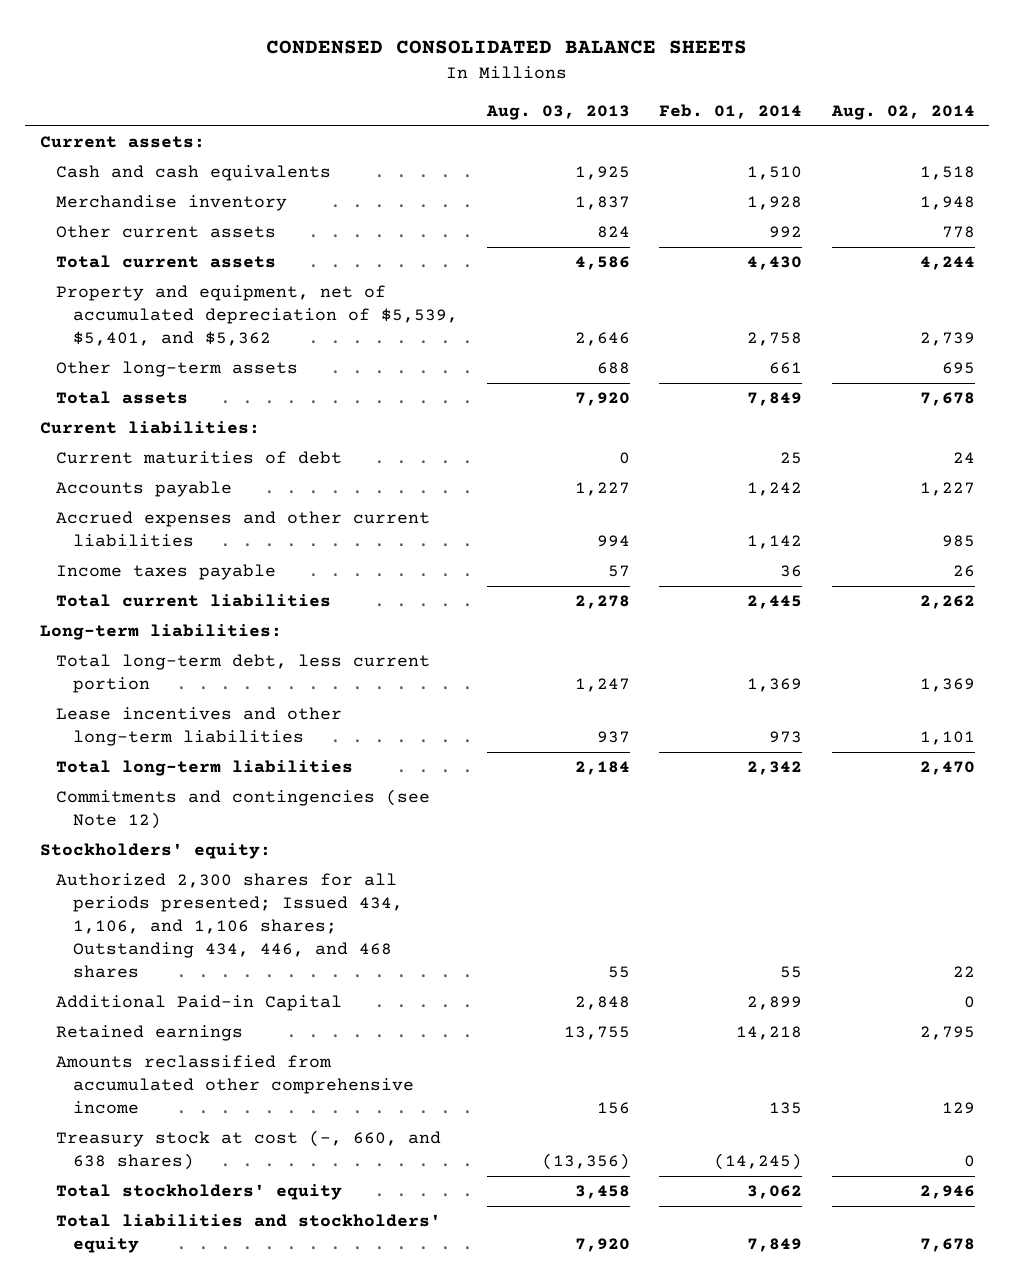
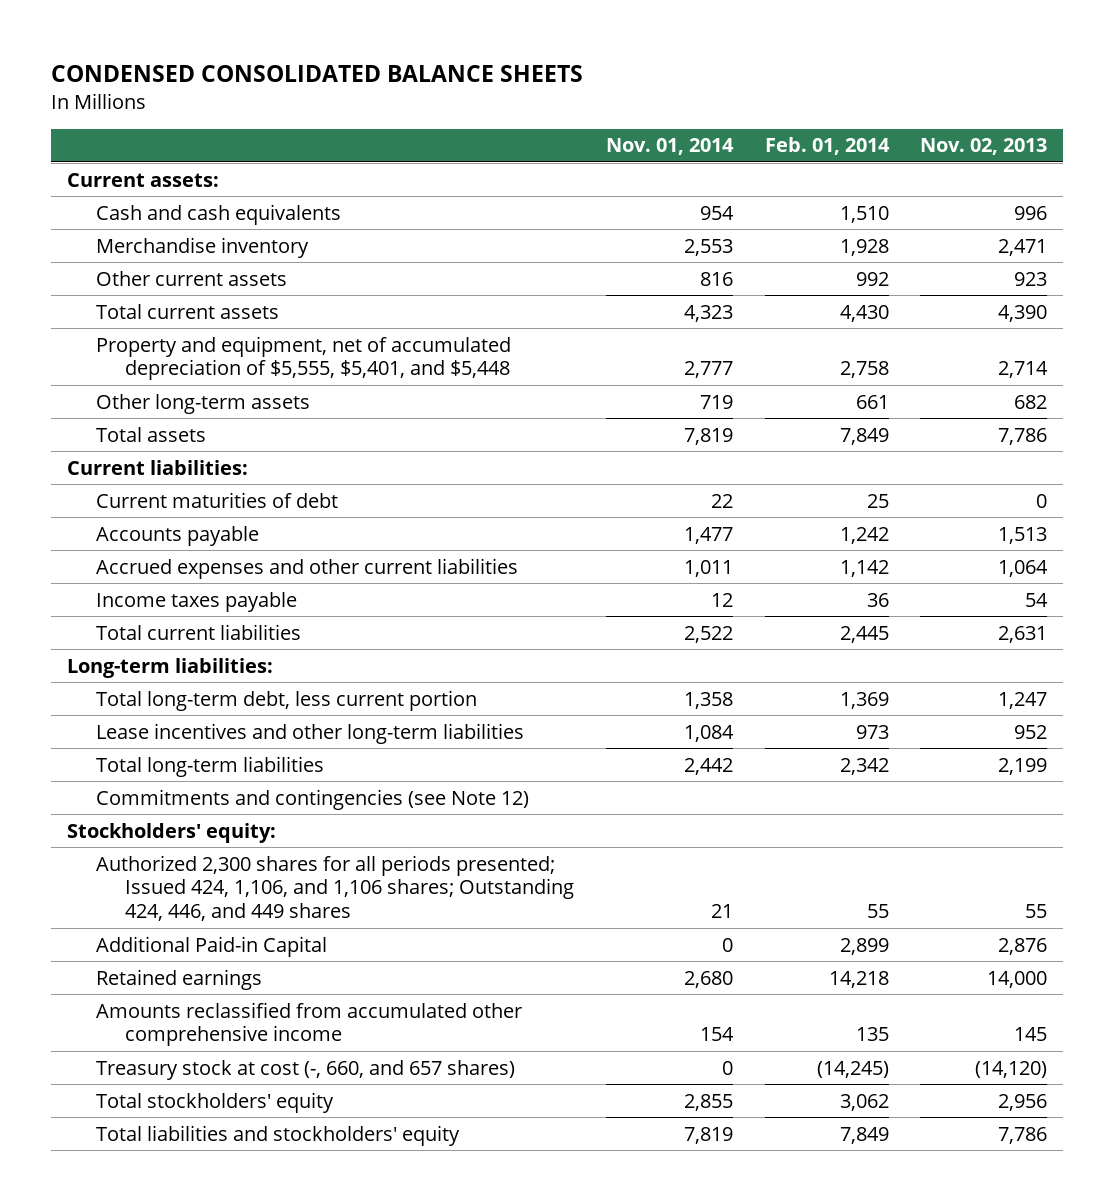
- | Aug. 03, 2013 | Feb. 01, 2014 | Aug. 02, 2014
+ | Nov. 01, 2014 | Feb. 01, 2014 | Nov. 02, 2013
- Property and equipment, net of accumulated depreciation of $5,539, $5,401, and $5,362 | 2,646 | 2,758 | 2,739
+ Property and equipment, net of accumulated depreciation of $5,555, $5,401, and $5,448 | 2,777 | 2,758 | 2,714
- Authorized 2,300 shares for all periods presented; Issued 434, 1,106, and 1,106 shares; Outstanding 434, 446, and 468 shares | 55 | 55 | 22
+ Authorized 2,300 shares for all periods presented; Issued 424, 1,106, and 1,106 shares; Outstanding 424, 446, and 449 shares | 21 | 55 | 55
- Treasury stock at cost (-, 660, and 638 shares) | (13,356) | (14,245) | 0
+ Treasury stock at cost (-, 660, and 657 shares) | 0 | (14,245) | (14,120)

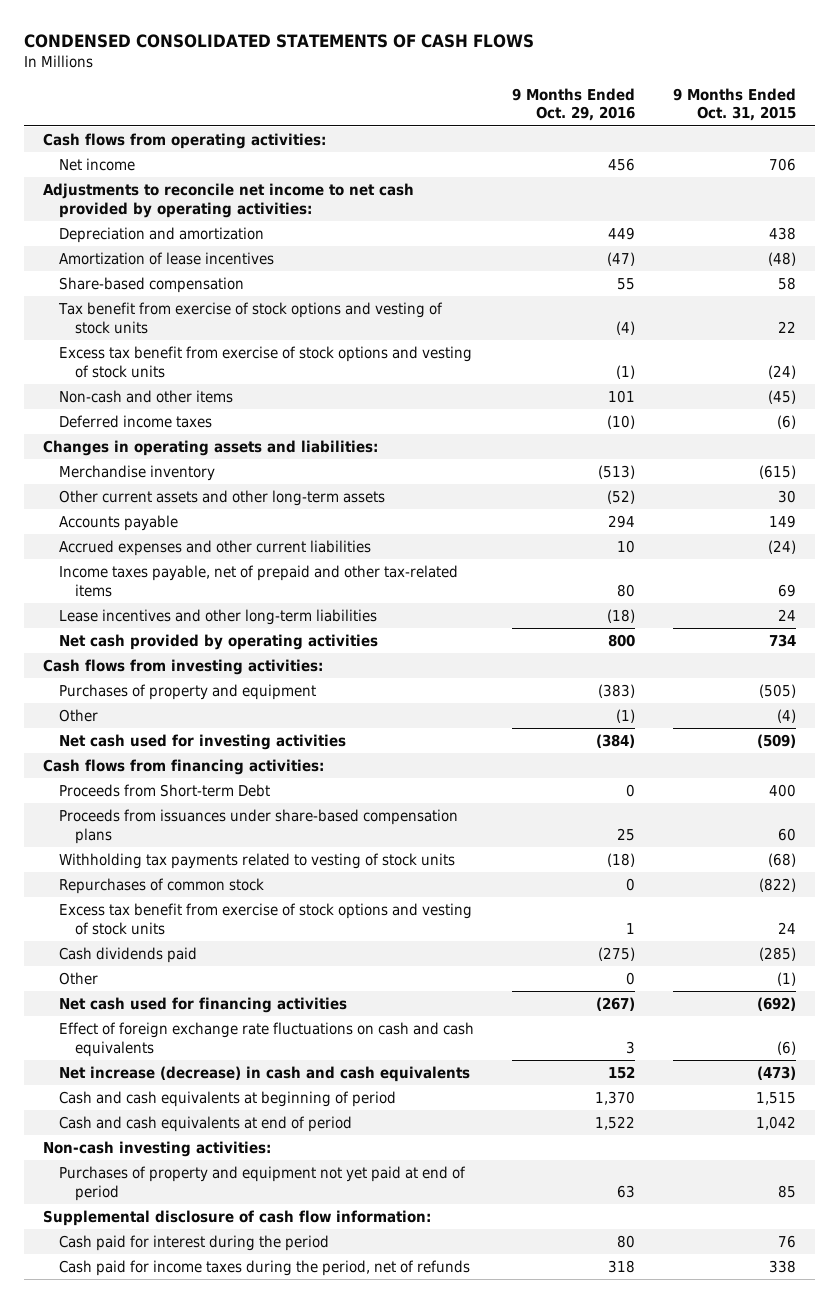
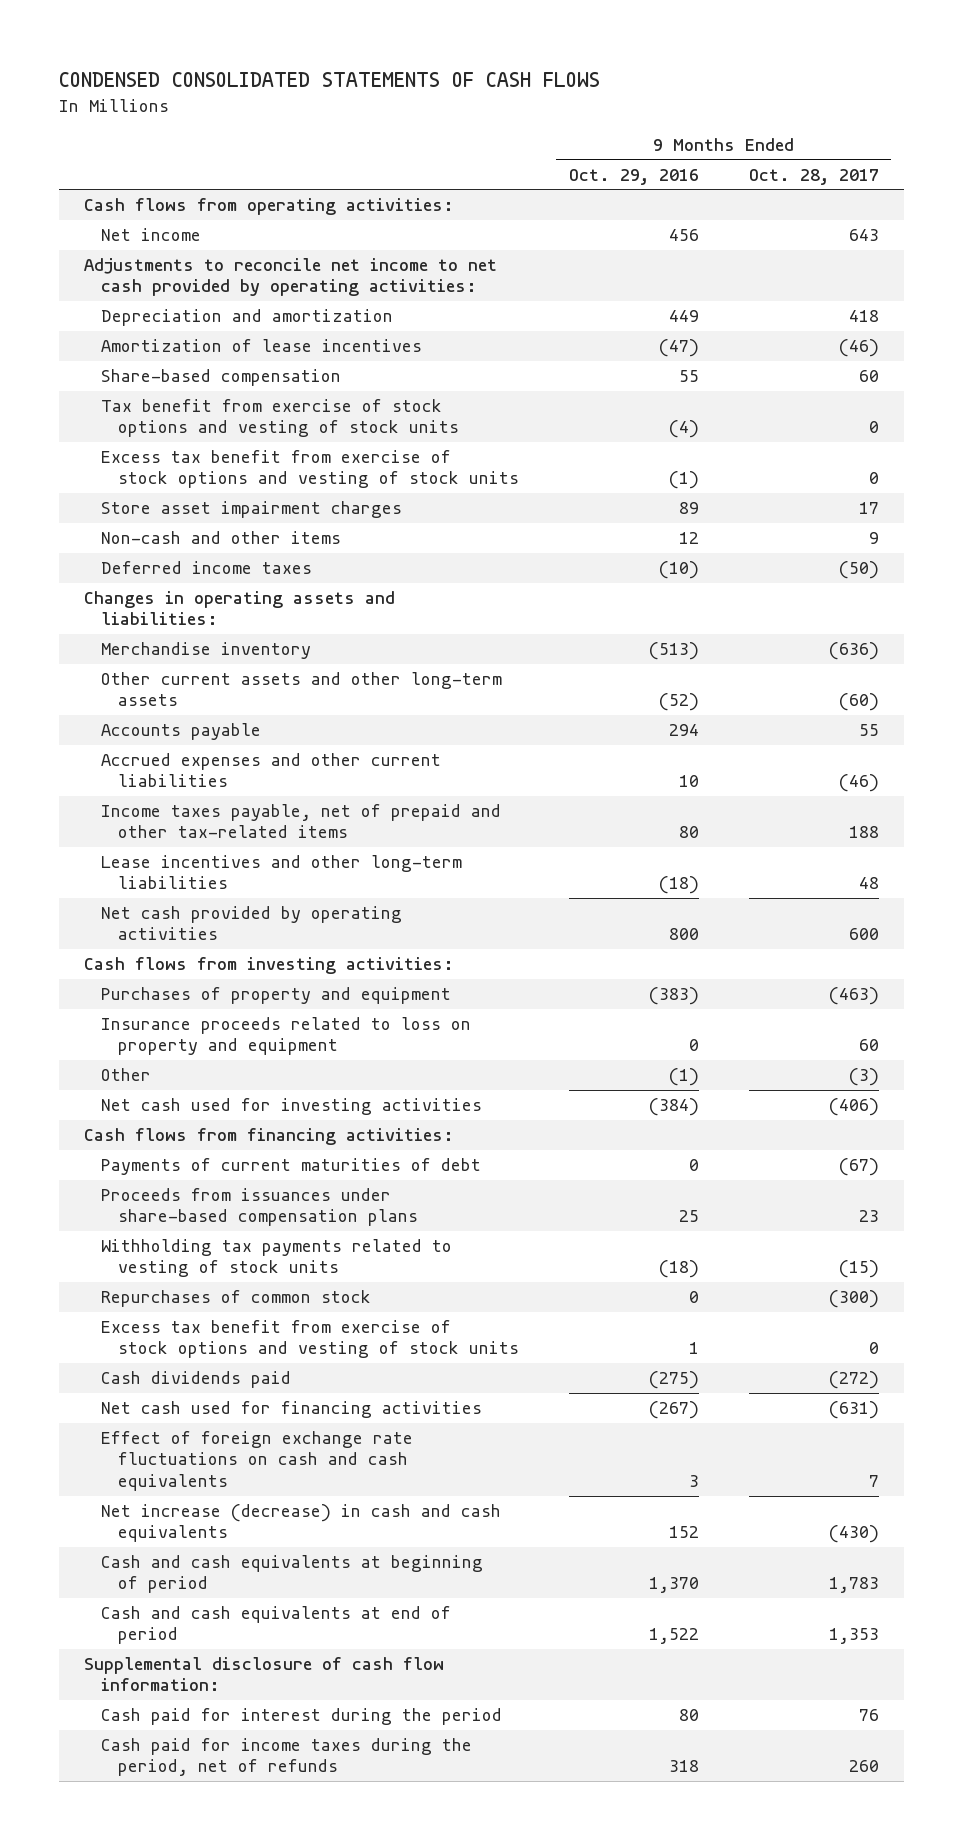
- | 9 Months Ended Oct. 29, 2016 | 9 Months Ended Oct. 31, 2015
+ | 9 Months Ended Oct. 29, 2016 | 9 Months Ended Oct. 28, 2017
- Non-cash and other items | 101 | (45)
+ Store asset impairment charges | 89 | 17
+ Non-cash and other items | 12 | 9
+ Insurance proceeds related to loss on property and equipment | 0 | 60
- Proceeds from Short-term Debt | 0 | 400
+ Payments of current maturities of debt | 0 | (67)
- Other | 0 | (1)
- Non-cash investing activities:
- Purchases of property and equipment not yet paid at end of period | 63 | 85

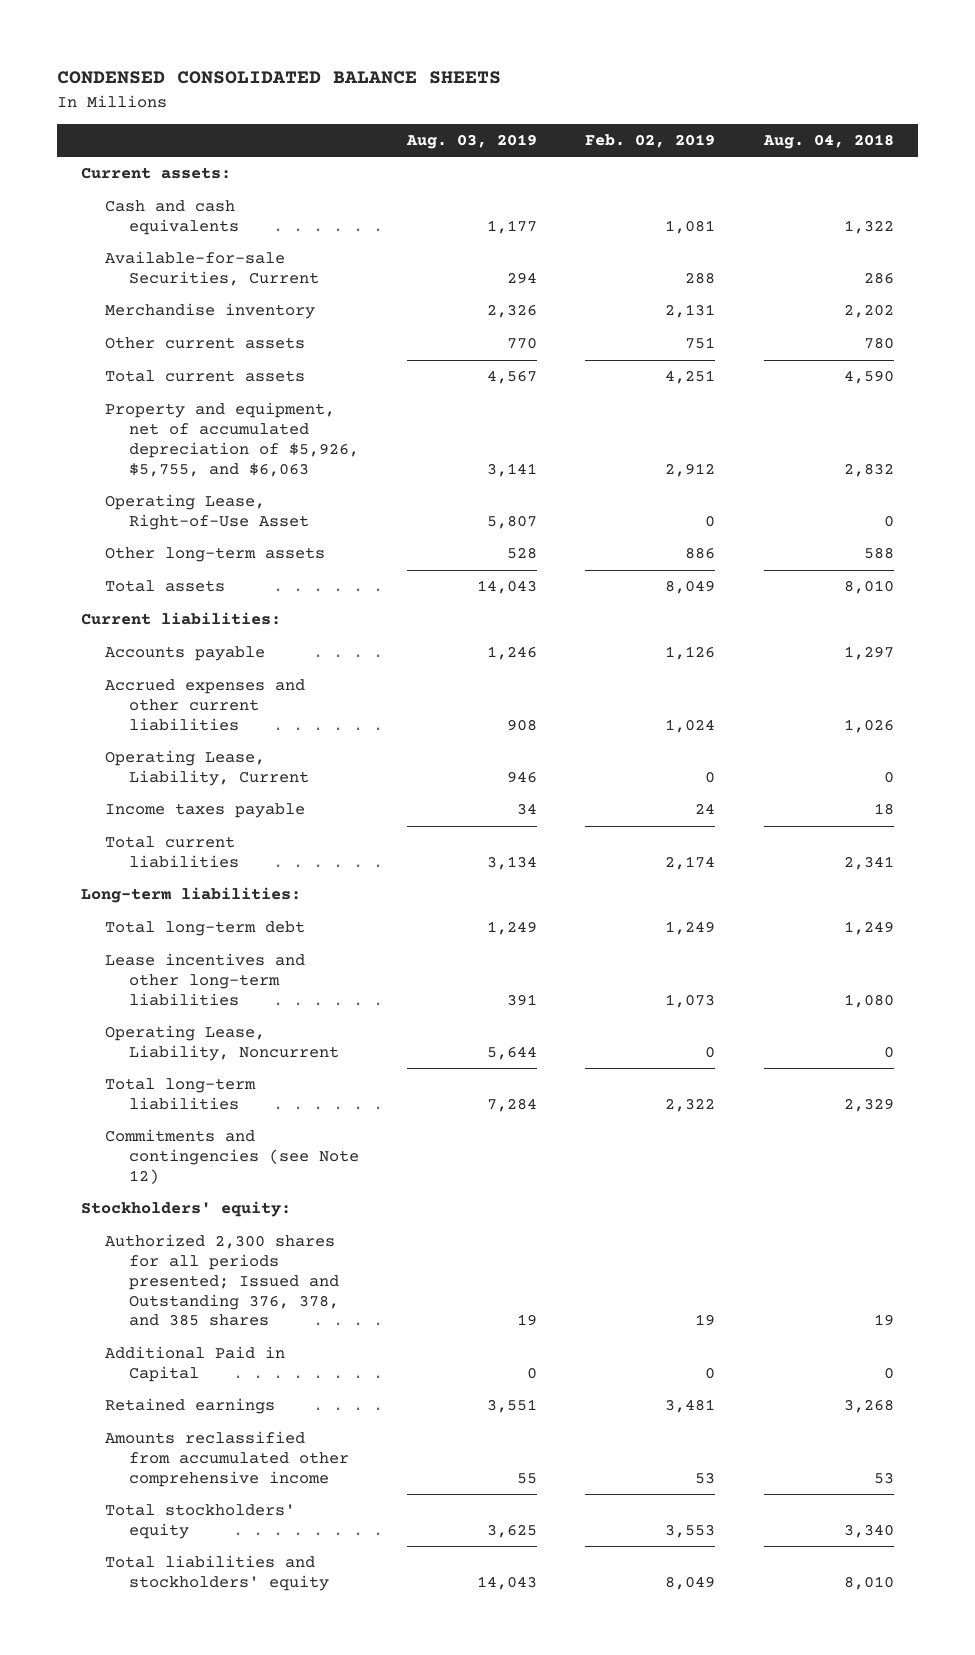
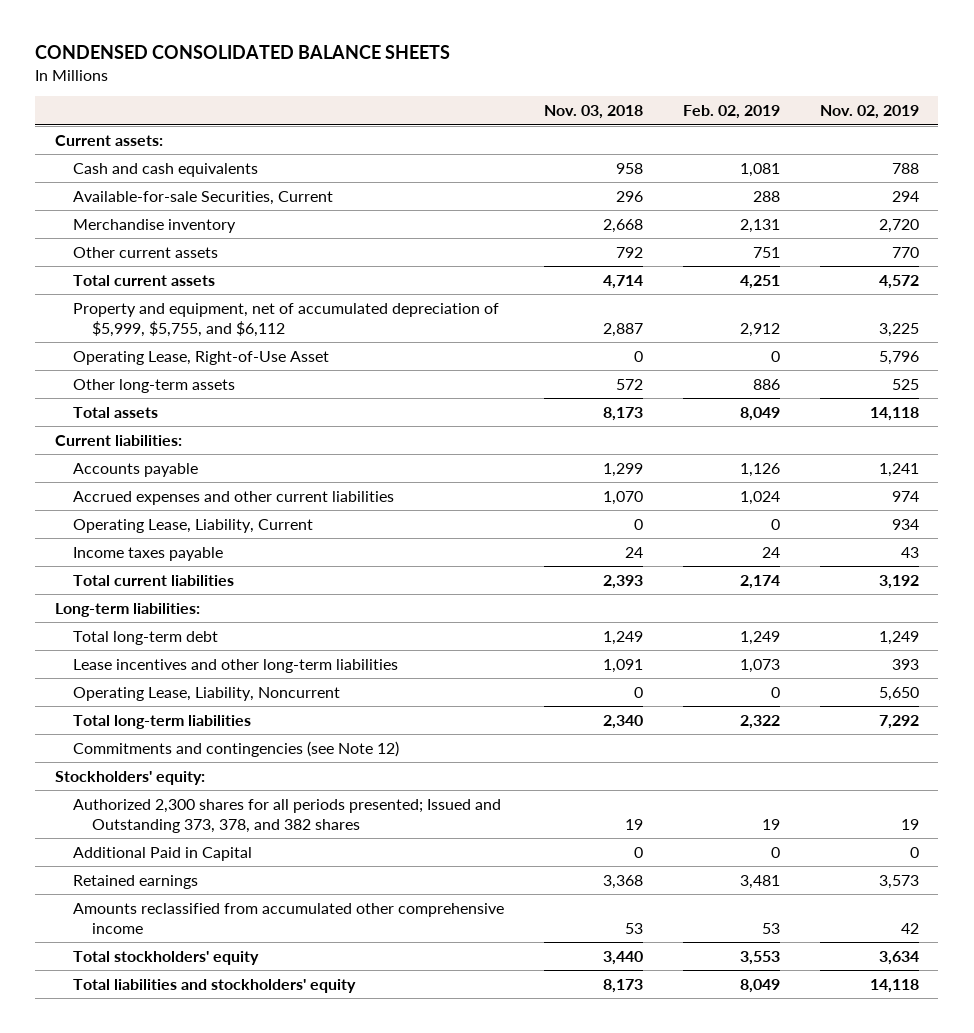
- | Aug. 03, 2019 | Feb. 02, 2019 | Aug. 04, 2018
+ | Nov. 03, 2018 | Feb. 02, 2019 | Nov. 02, 2019
- Property and equipment, net of accumulated depreciation of $5,926, $5,755, and $6,063 | 3,141 | 2,912 | 2,832
+ Property and equipment, net of accumulated depreciation of $5,999, $5,755, and $6,112 | 2,887 | 2,912 | 3,225
- Authorized 2,300 shares for all periods presented; Issued and Outstanding 376, 378, and 385 shares | 19 | 19 | 19
+ Authorized 2,300 shares for all periods presented; Issued and Outstanding 373, 378, and 382 shares | 19 | 19 | 19

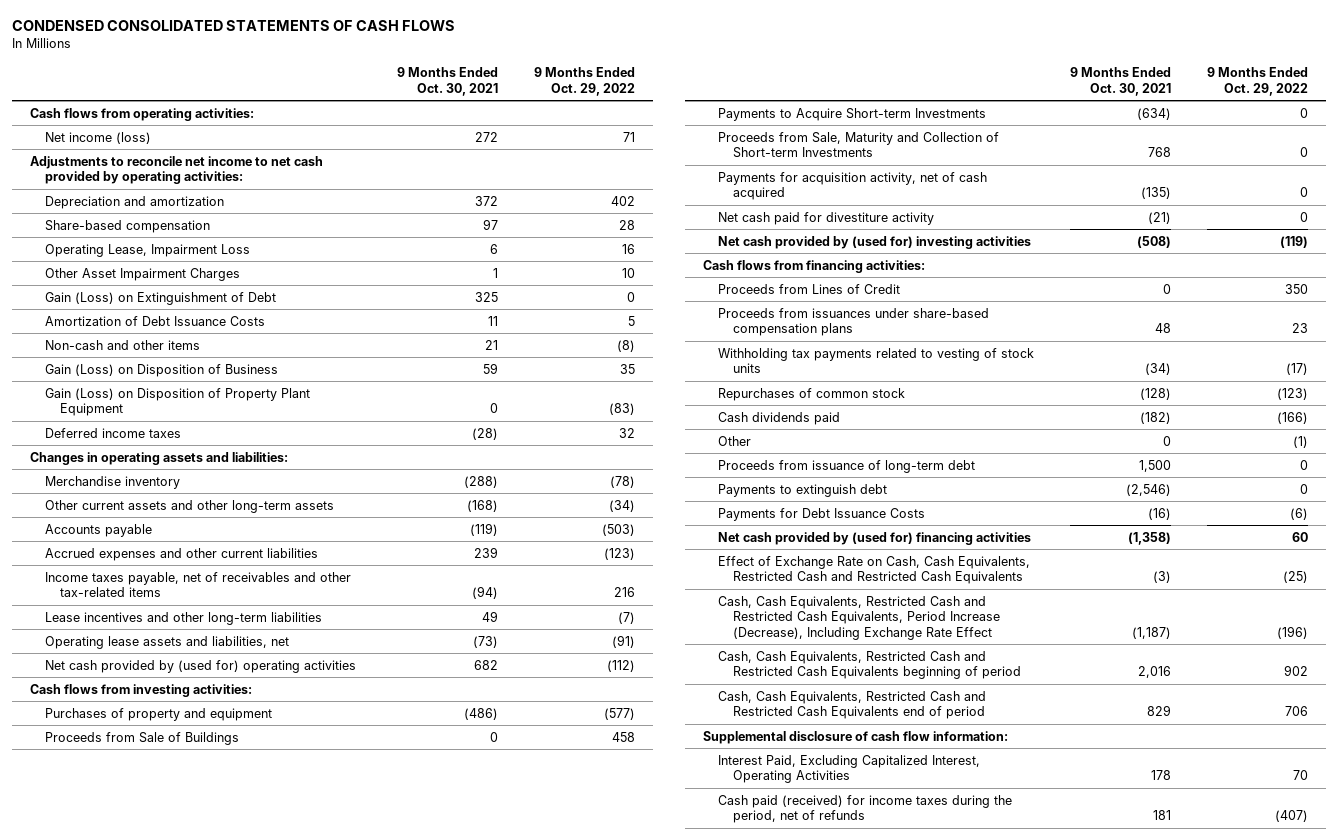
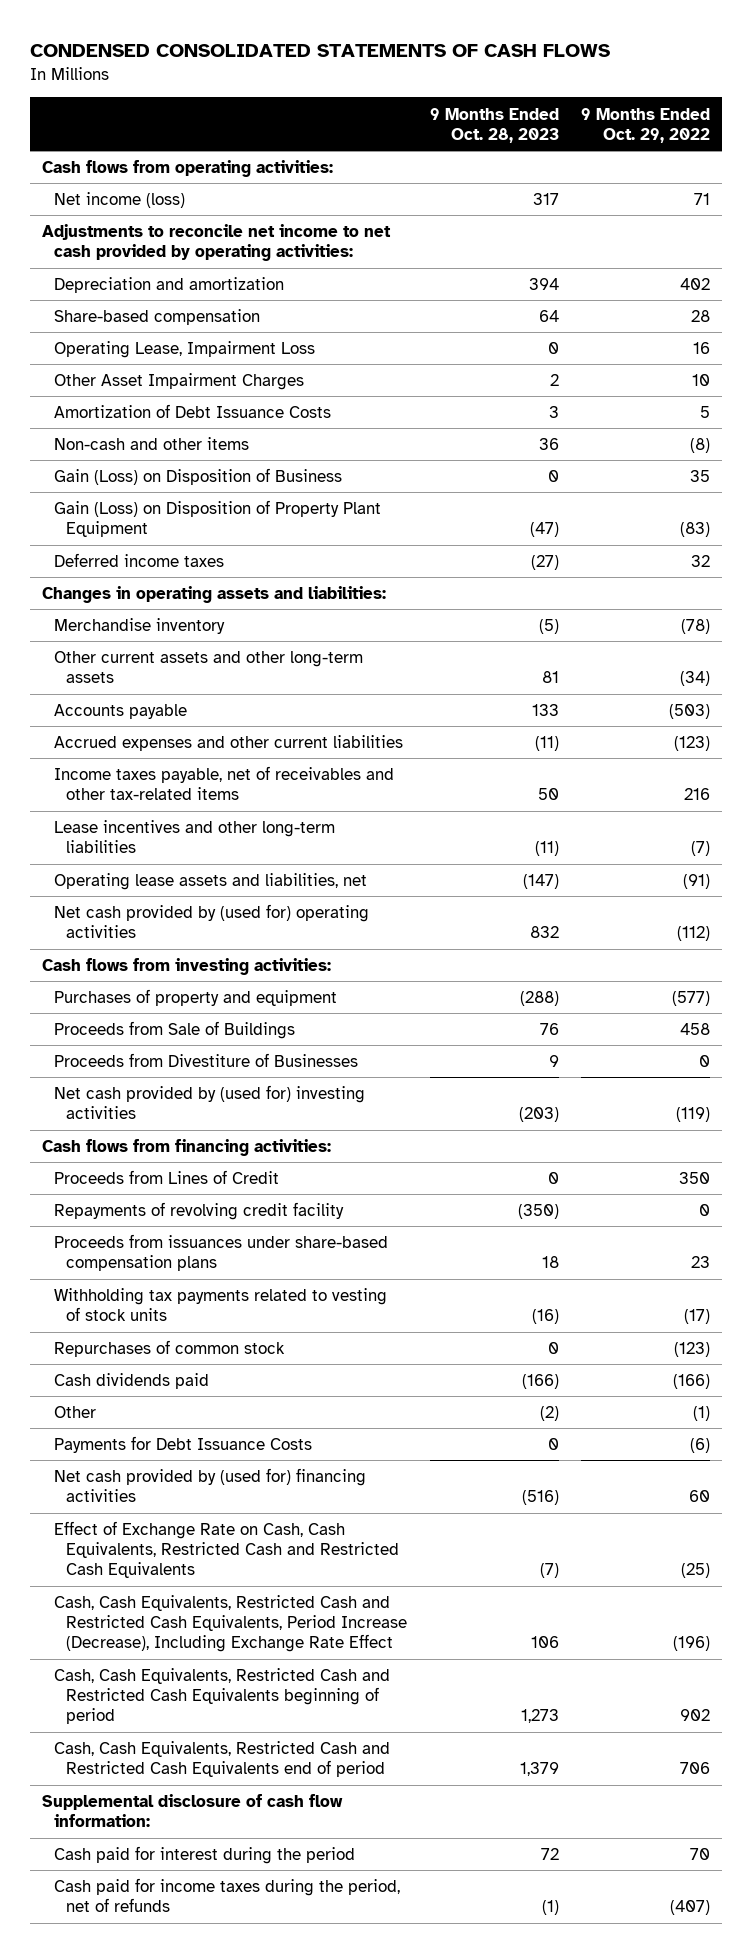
- | 9 Months Ended Oct. 30, 2021 | 9 Months Ended Oct. 29, 2022
+ | 9 Months Ended Oct. 28, 2023 | 9 Months Ended Oct. 29, 2022
- Gain (Loss) on Extinguishment of Debt | 325 | 0
- Payments to Acquire Short-term Investments | (634) | 0
- Proceeds from Sale, Maturity and Collection of Short-term Investments | 768 | 0
- Payments for acquisition activity, net of cash acquired | (135) | 0
- Net cash paid for divestiture activity | (21) | 0
+ Proceeds from Divestiture of Businesses | 9 | 0
+ Repayments of revolving credit facility | (350) | 0
- Proceeds from issuance of long-term debt | 1,500 | 0
- Payments to extinguish debt | (2,546) | 0
- Interest Paid, Excluding Capitalized Interest, Operating Activities | 178 | 70
- Cash paid (received) for income taxes during the period, net of refunds | 181 | (407)
+ Cash paid for interest during the period | 72 | 70
+ Cash paid for income taxes during the period, net of refunds | (1) | (407)

